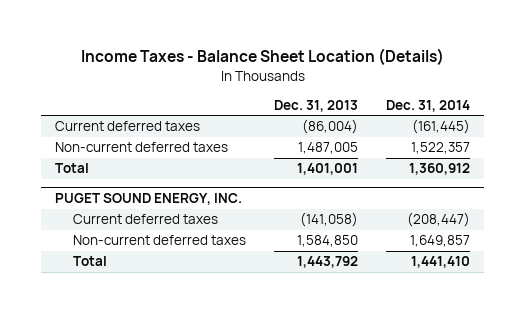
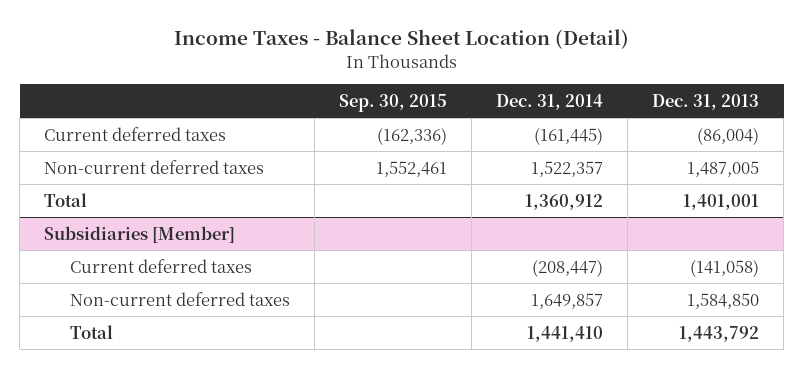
- Income Taxes - Balance Sheet Location (Details)
+ Income Taxes - Balance Sheet Location (Detail)
- | Dec. 31, 2013 | Dec. 31, 2014
+ | Sep. 30, 2015 | Dec. 31, 2014 | Dec. 31, 2013
- PUGET SOUND ENERGY, INC.
+ Subsidiaries [Member]

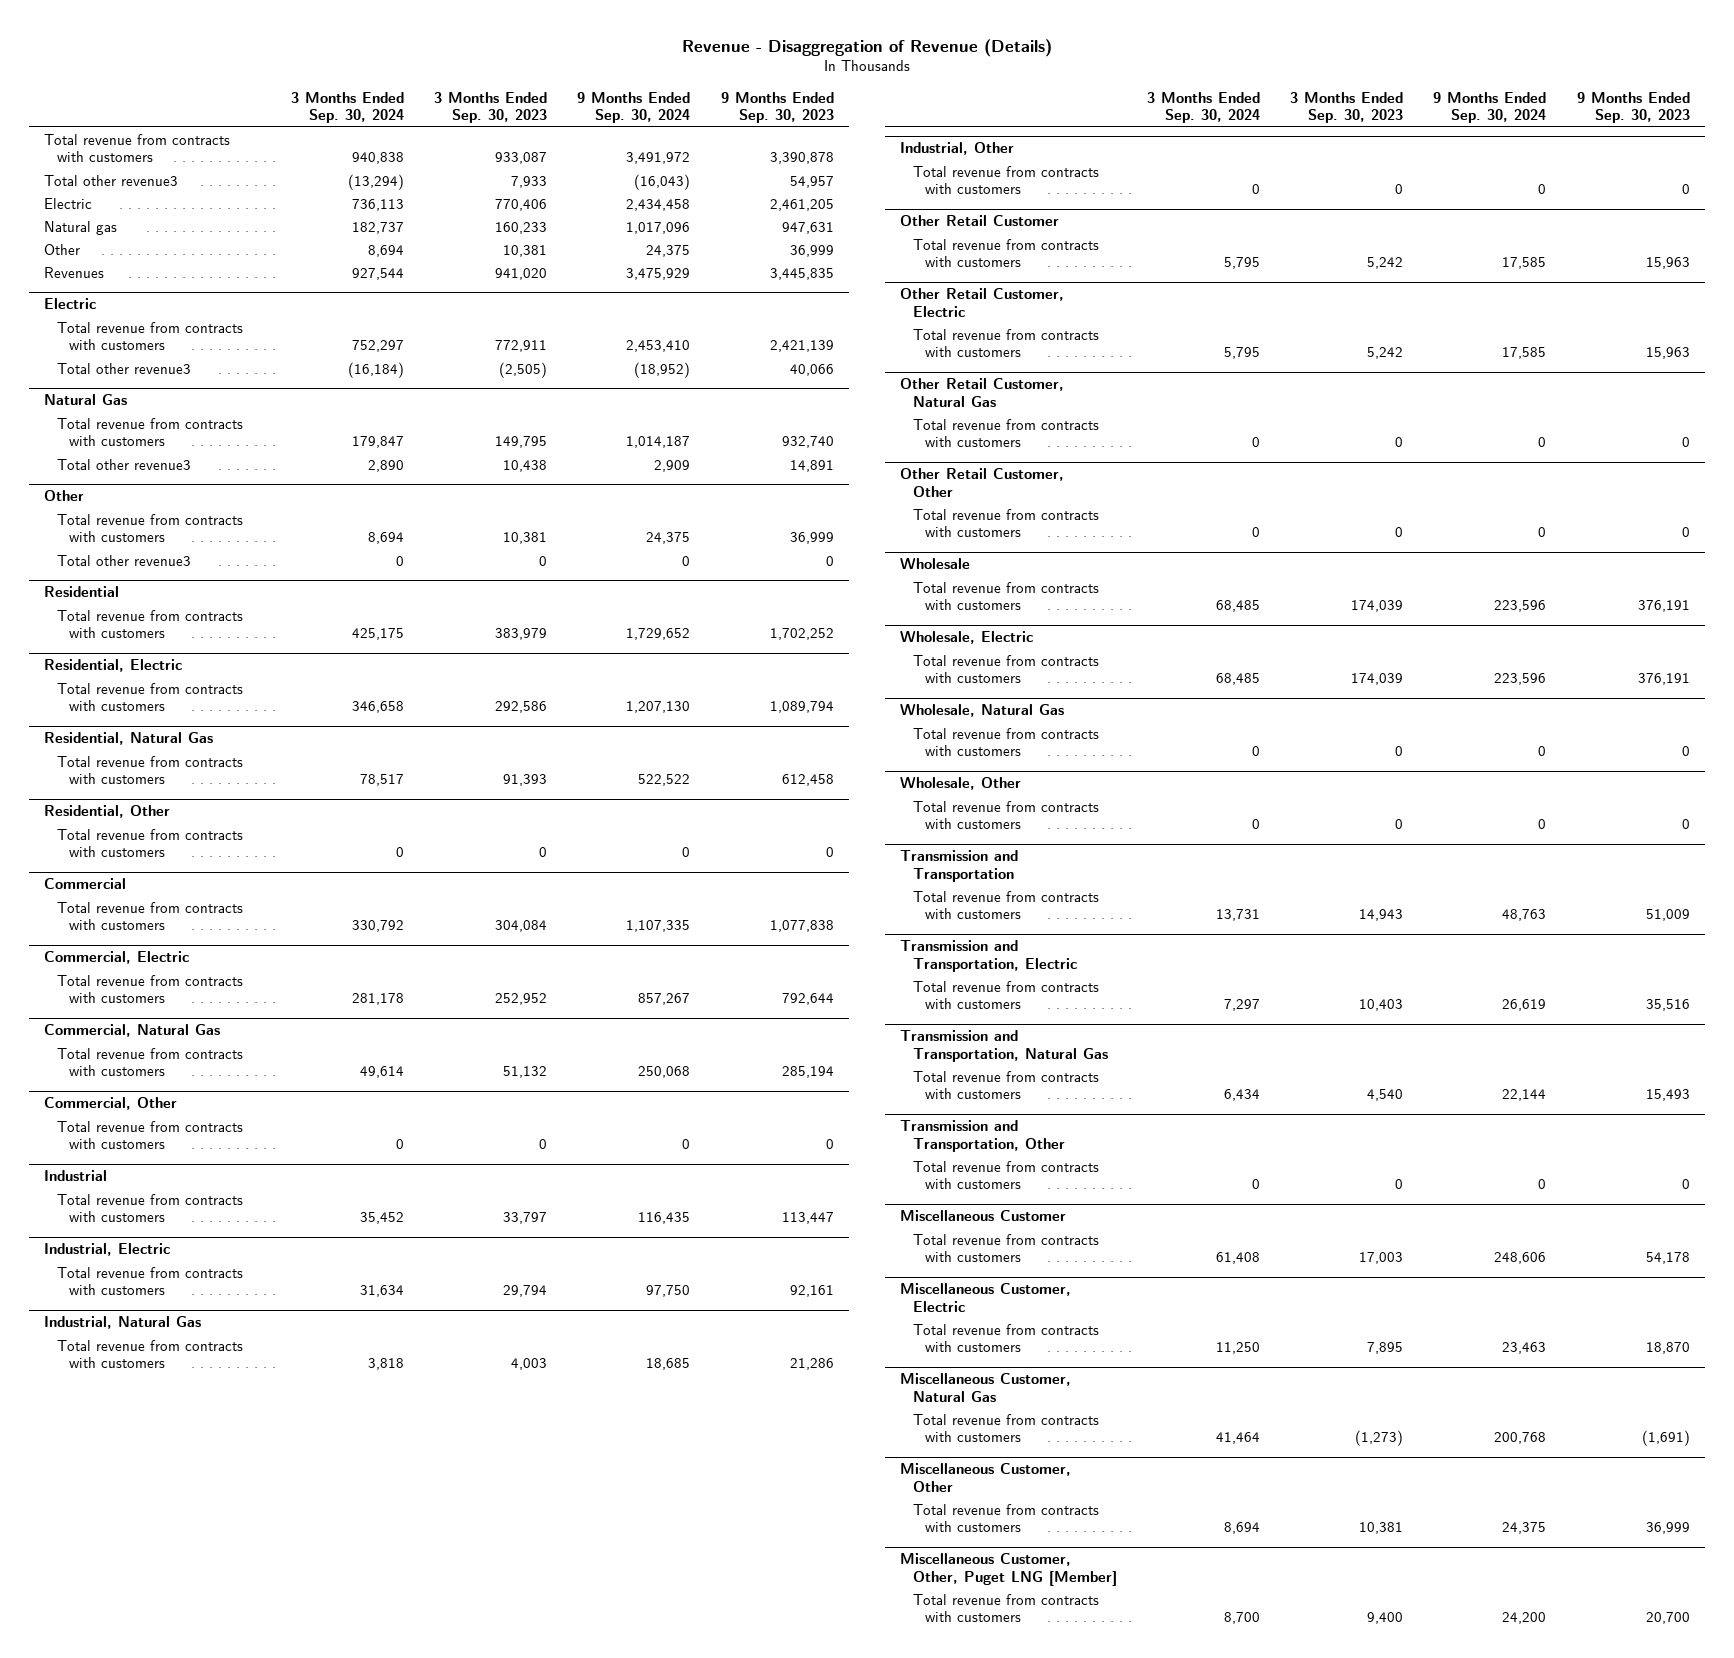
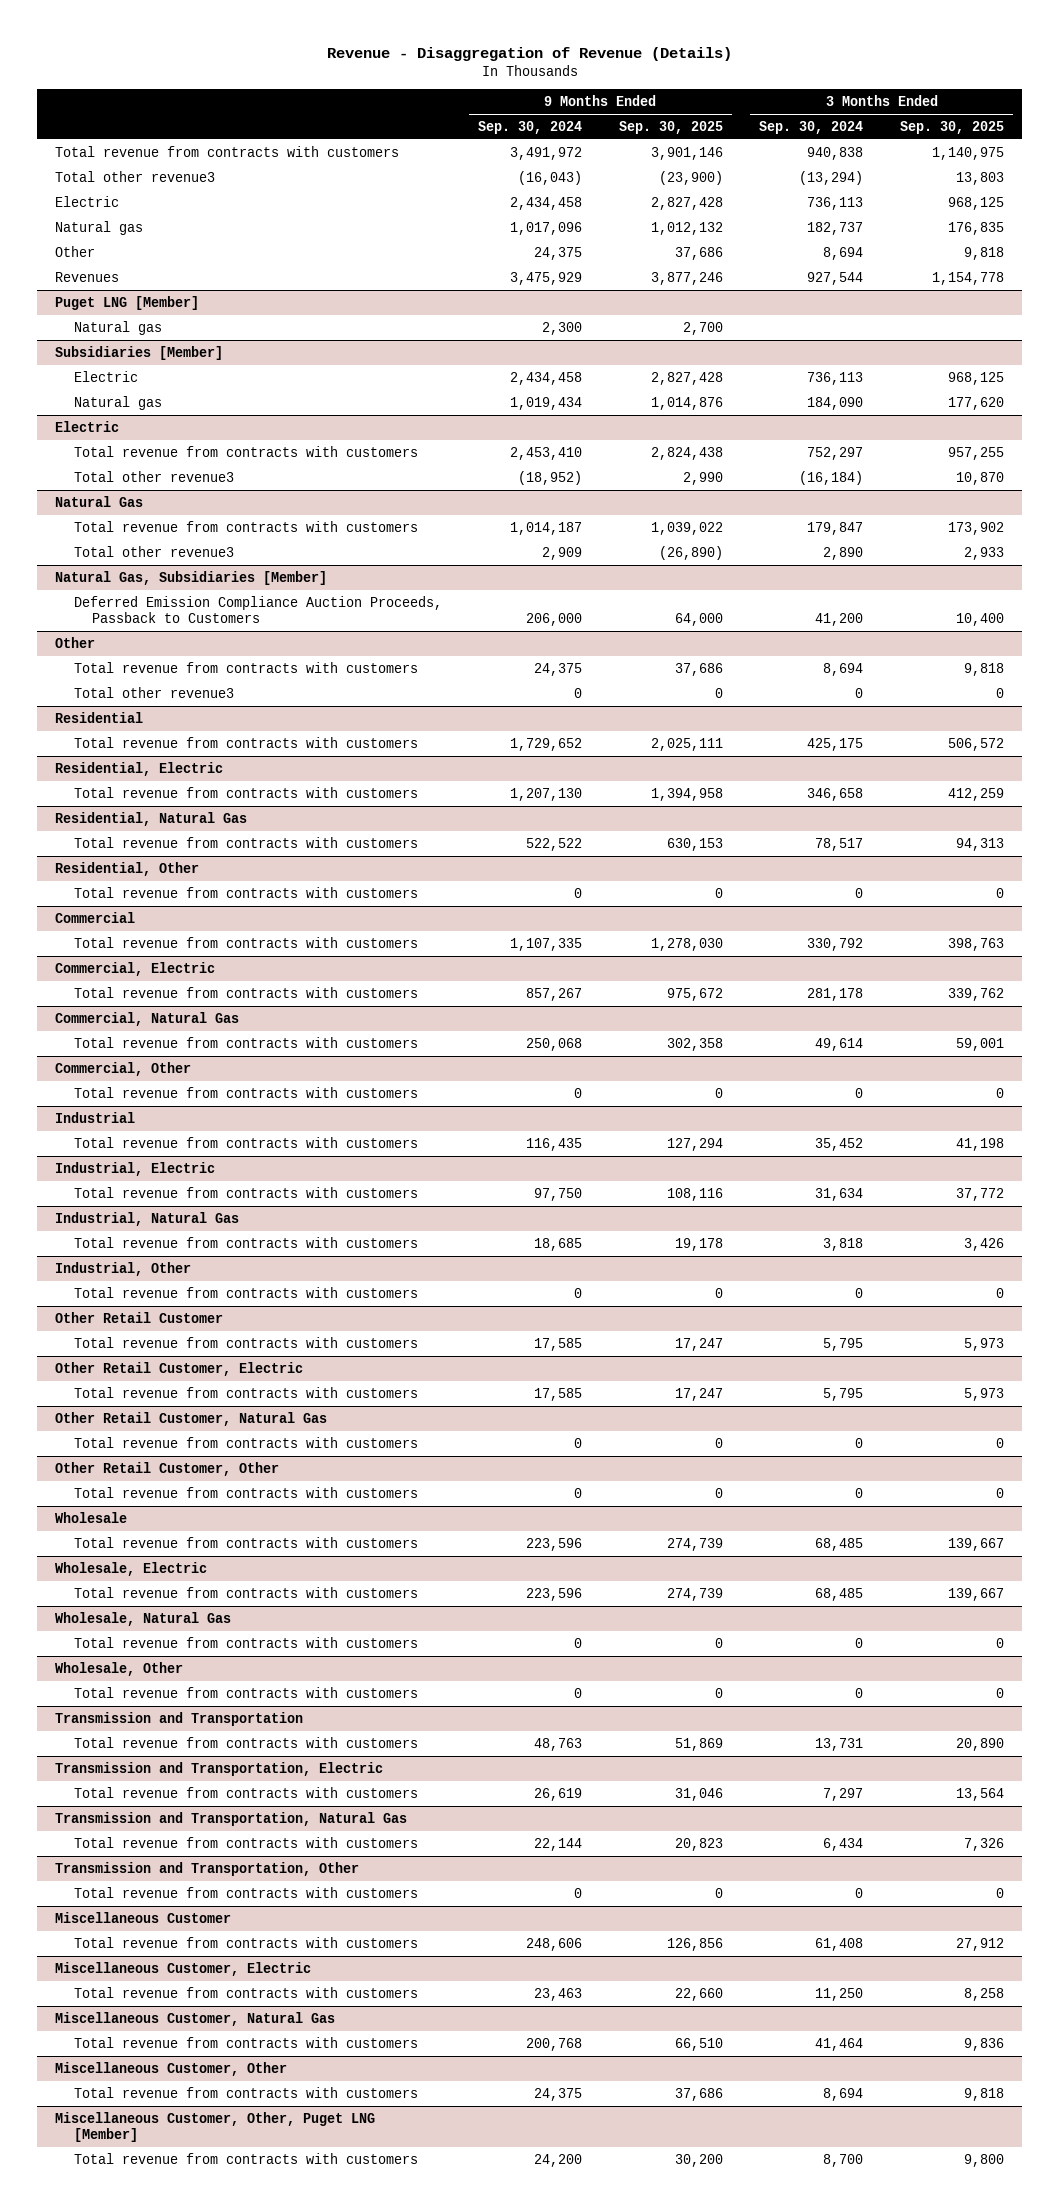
- | 3 Months Ended Sep. 30, 2024 | 3 Months Ended Sep. 30, 2023 | 9 Months Ended Sep. 30, 2024 | 9 Months Ended Sep. 30, 2023
+ | 9 Months Ended Sep. 30, 2024 | 9 Months Ended Sep. 30, 2025 | 3 Months Ended Sep. 30, 2024 | 3 Months Ended Sep. 30, 2025
+ Puget LNG [Member]
+ Natural gas | 2,300 | 2,700 | |
+ Subsidiaries [Member]
+ Electric | 2,434,458 | 2,827,428 | 736,113 | 968,125
+ Natural gas | 1,019,434 | 1,014,876 | 184,090 | 177,620
+ Natural Gas, Subsidiaries [Member]
+ Deferred Emission Compliance Auction Proceeds, Passback to Customers | 206,000 | 64,000 | 41,200 | 10,400

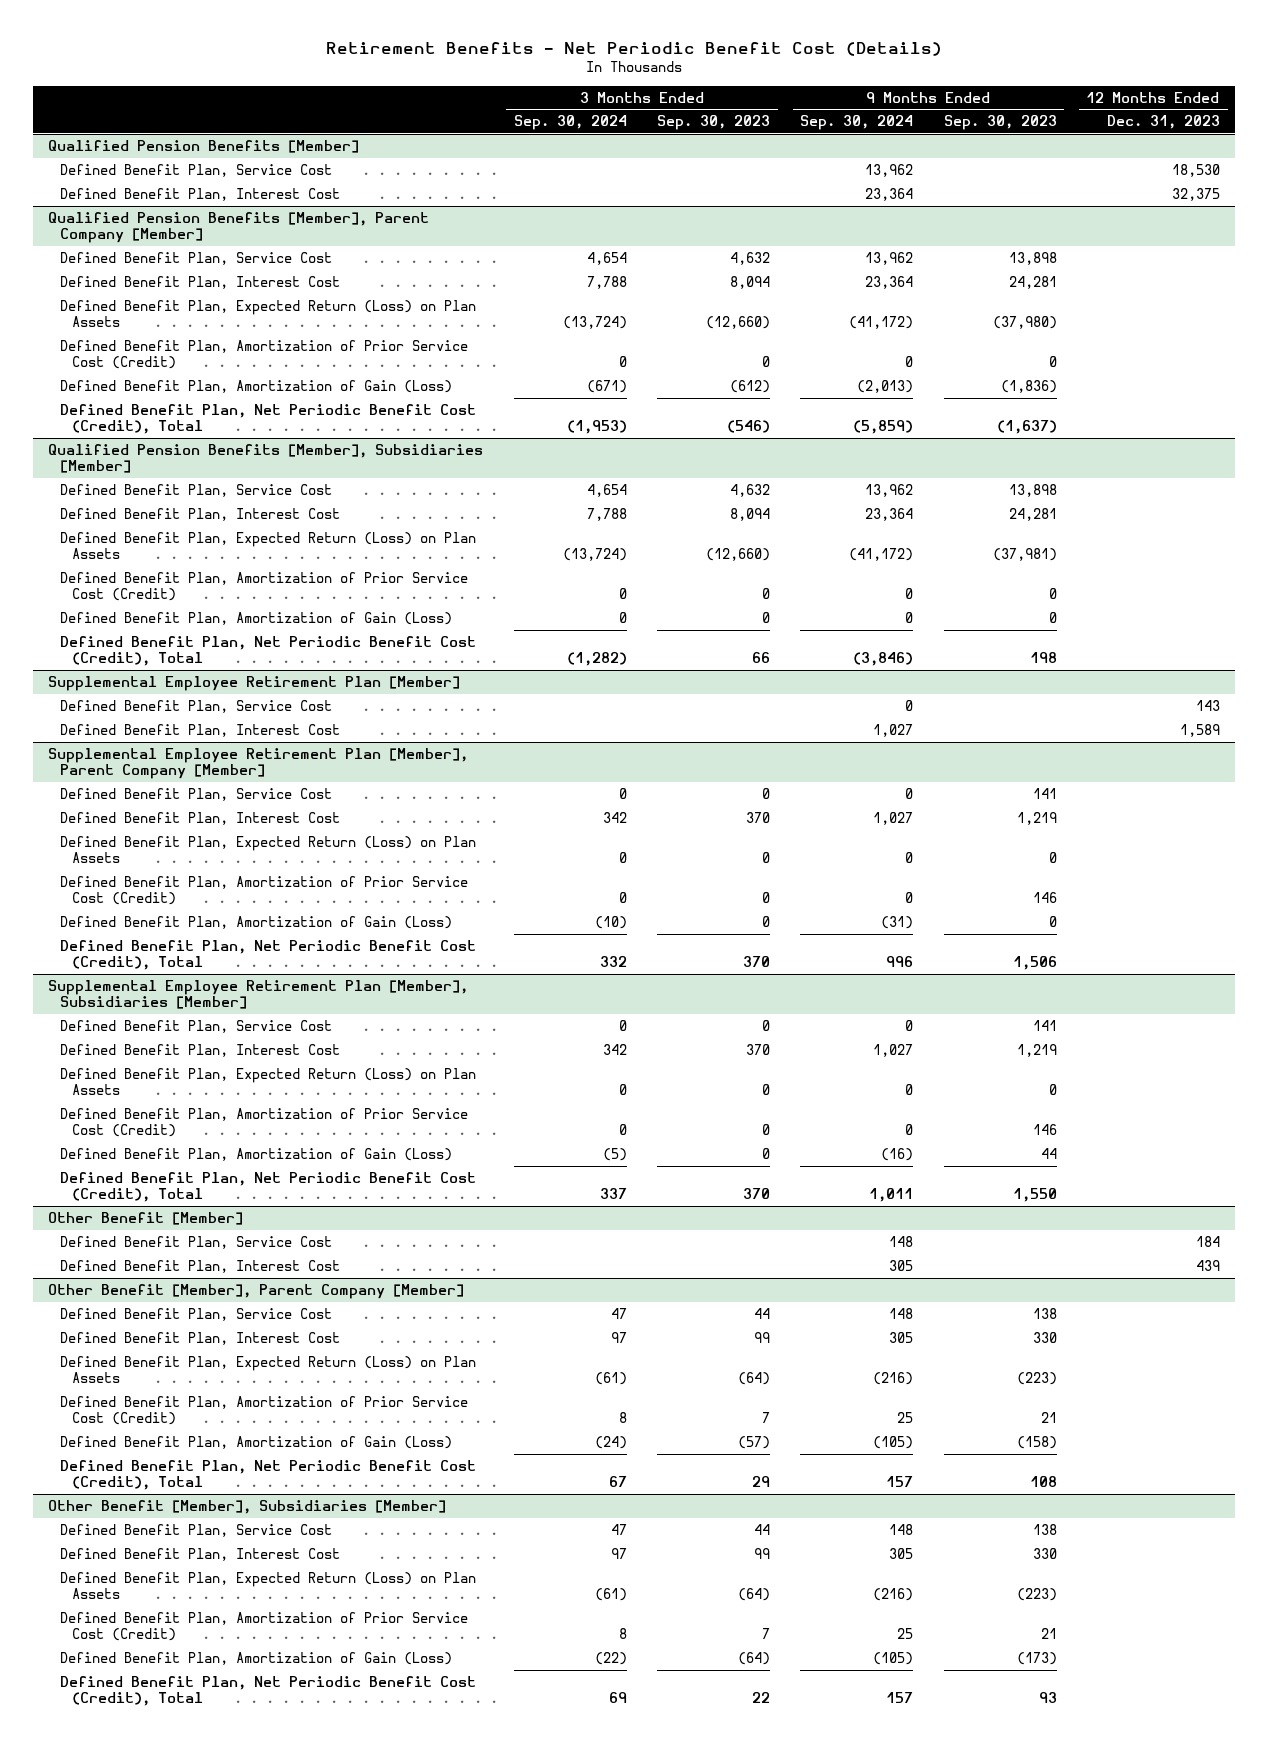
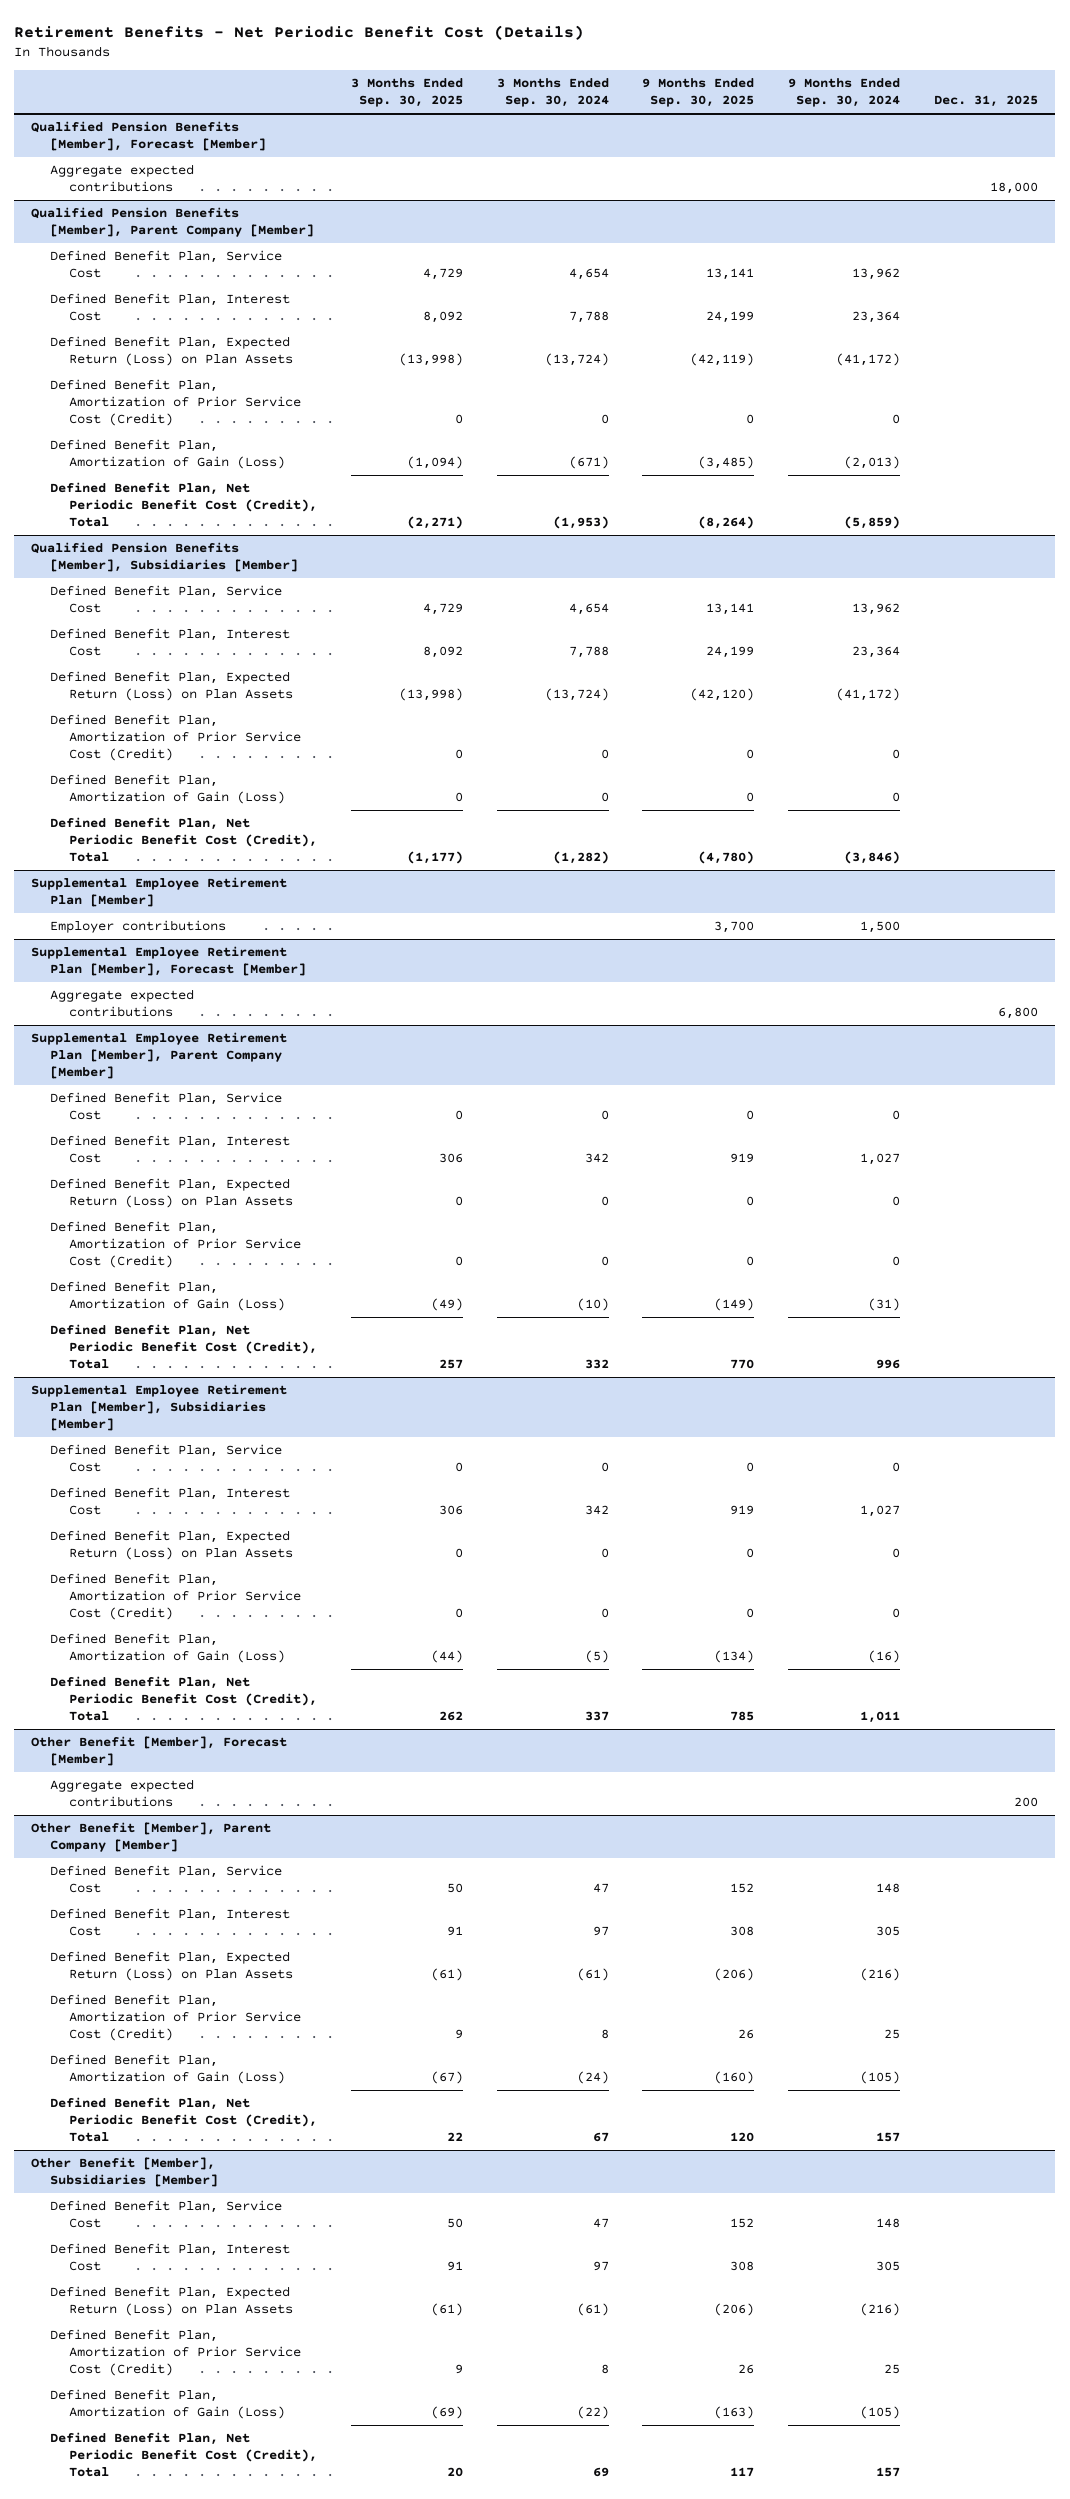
- | 3 Months Ended Sep. 30, 2024 | 3 Months Ended Sep. 30, 2023 | 9 Months Ended Sep. 30, 2024 | 9 Months Ended Sep. 30, 2023 | 12 Months Ended Dec. 31, 2023
+ | 3 Months Ended Sep. 30, 2025 | 3 Months Ended Sep. 30, 2024 | 9 Months Ended Sep. 30, 2025 | 9 Months Ended Sep. 30, 2024 | Dec. 31, 2025
- Qualified Pension Benefits [Member]
- Defined Benefit Plan, Service Cost | | | 13,962 | | 18,530
- Defined Benefit Plan, Interest Cost | | | 23,364 | | 32,375
+ Qualified Pension Benefits [Member], Forecast [Member]
+ Aggregate expected contributions | | | | | 18,000
@ Supplemental Employee Retirement Plan [Member]
- Defined Benefit Plan, Service Cost | | | 0 | | 143
- Defined Benefit Plan, Interest Cost | | | 1,027 | | 1,589
+ Employer contributions | | | 3,700 | 1,500 |
+ Supplemental Employee Retirement Plan [Member], Forecast [Member]
+ Aggregate expected contributions | | | | | 6,800
- Other Benefit [Member]
- Defined Benefit Plan, Service Cost | | | 148 | | 184
- Defined Benefit Plan, Interest Cost | | | 305 | | 439
+ Other Benefit [Member], Forecast [Member]
+ Aggregate expected contributions | | | | | 200

